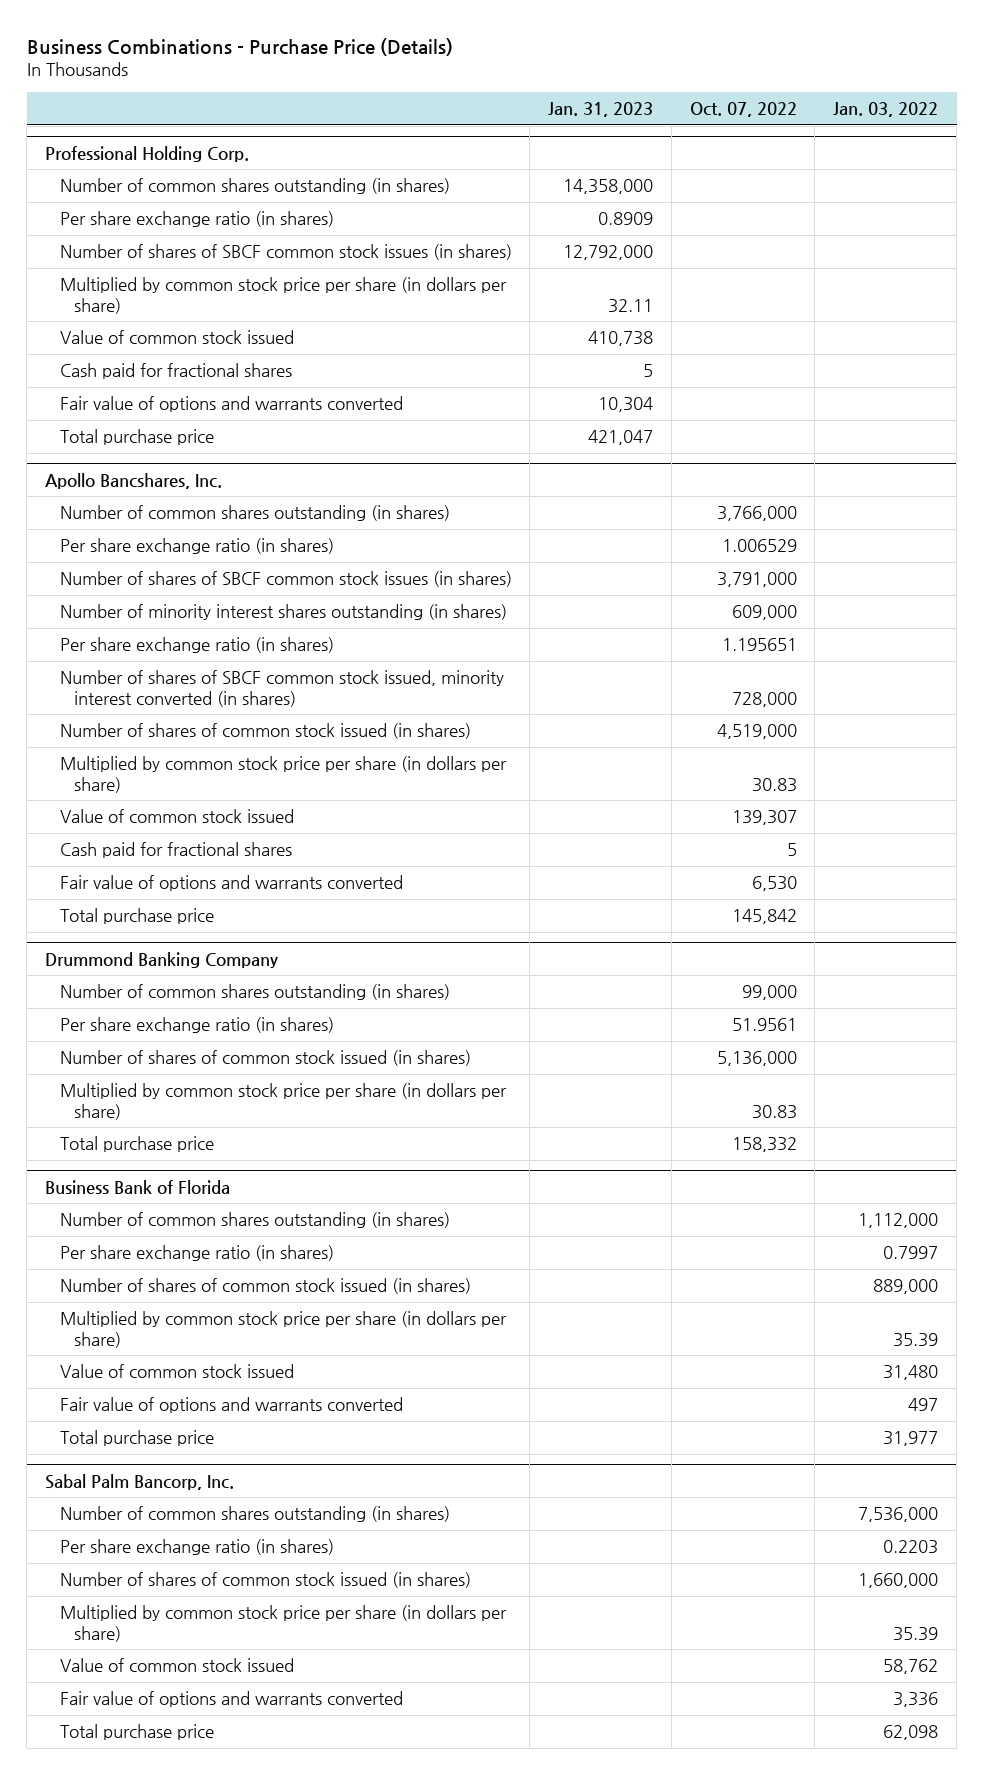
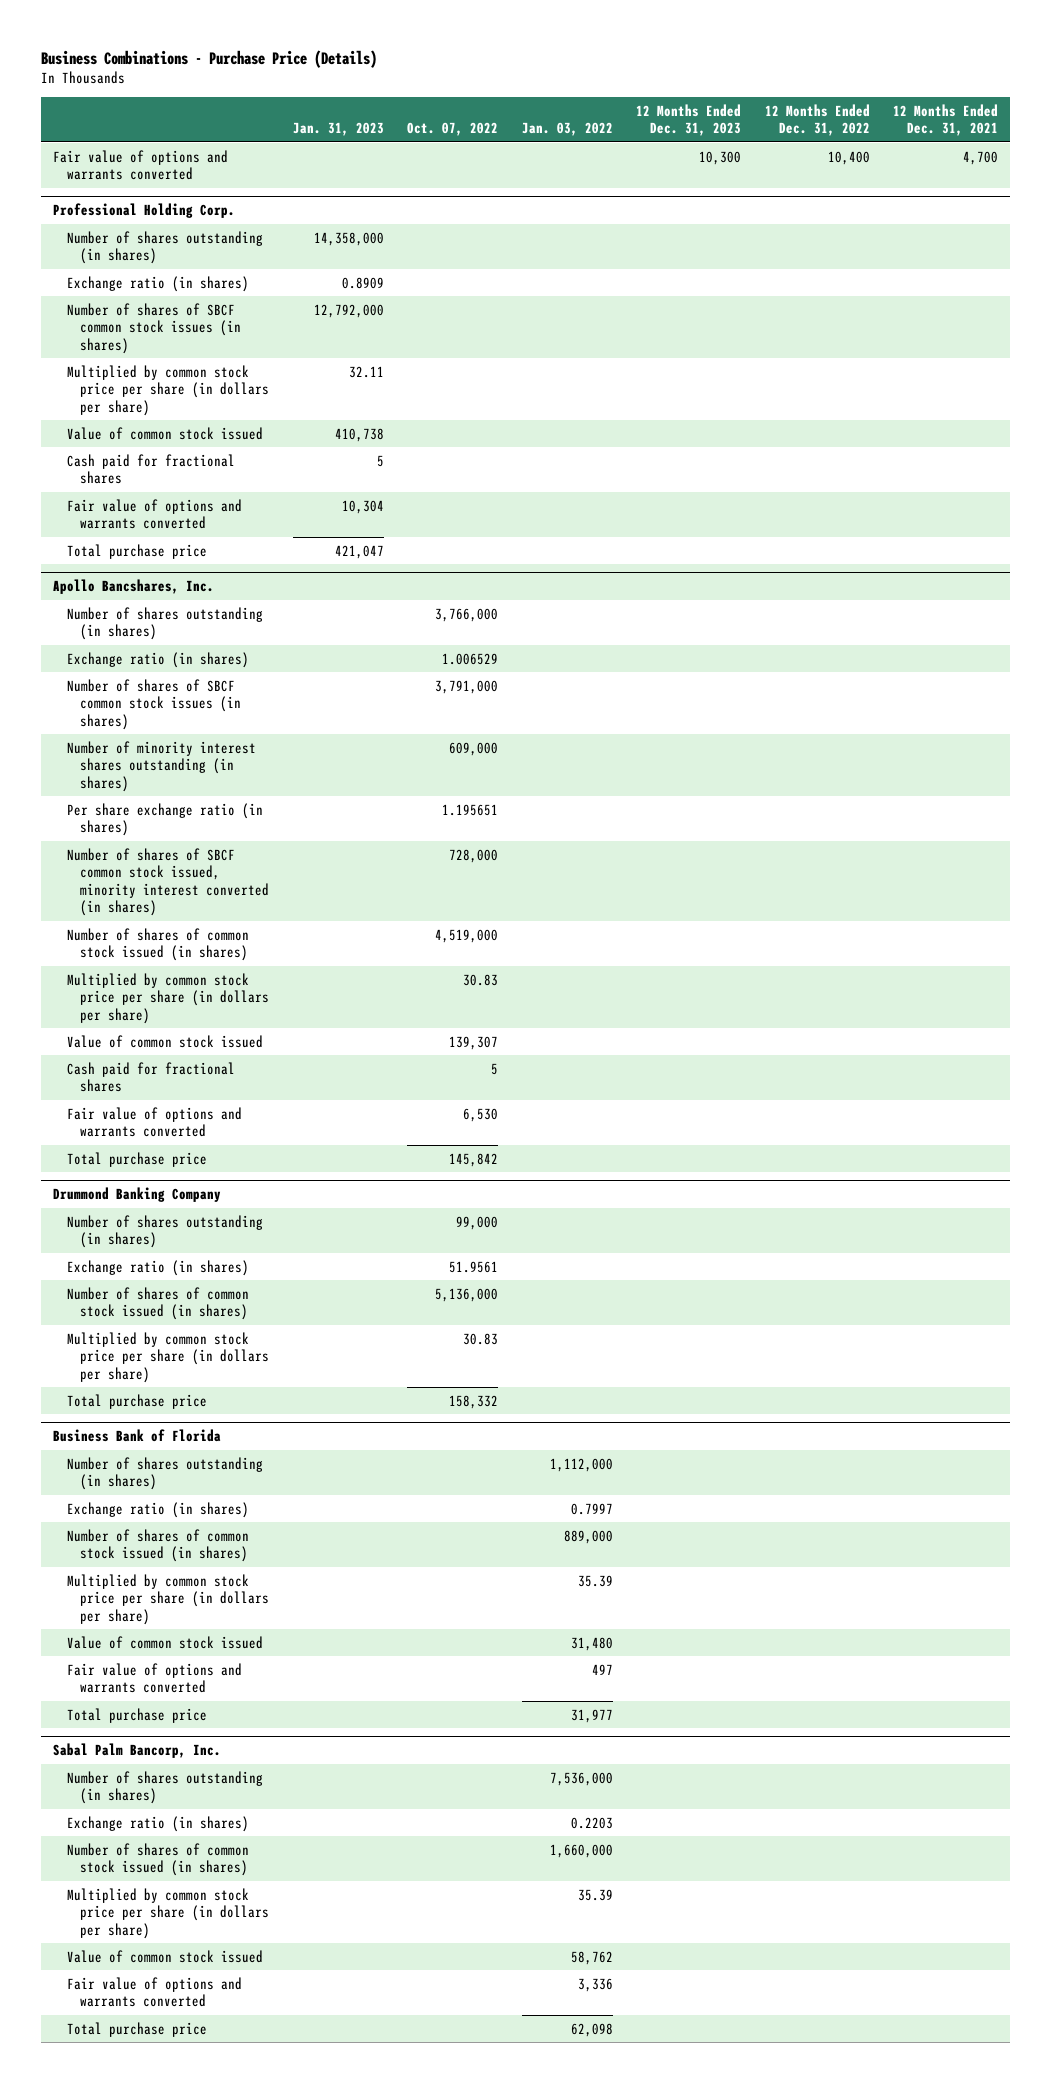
- | Jan. 31, 2023 | Oct. 07, 2022 | Jan. 03, 2022
+ | Jan. 31, 2023 | Oct. 07, 2022 | Jan. 03, 2022 | 12 Months Ended Dec. 31, 2023 | 12 Months Ended Dec. 31, 2022 | 12 Months Ended Dec. 31, 2021
+ Fair value of options and warrants converted | | | | 10,300 | 10,400 | 4,700
@ Professional Holding Corp.
- Number of common shares outstanding (in shares) | 14,358,000 | |
- Per share exchange ratio (in shares) | 0.8909 | |
+ Number of shares outstanding (in shares) | 14,358,000 | | | | |
+ Exchange ratio (in shares) | 0.8909 | | | | |
@ Apollo Bancshares, Inc.
- Number of common shares outstanding (in shares) | | 3,766,000 |
- Per share exchange ratio (in shares) | | 1.006529 |
+ Number of shares outstanding (in shares) | | 3,766,000 | | | |
+ Exchange ratio (in shares) | | 1.006529 | | | |
@ Drummond Banking Company
- Number of common shares outstanding (in shares) | | 99,000 |
- Per share exchange ratio (in shares) | | 51.9561 |
+ Number of shares outstanding (in shares) | | 99,000 | | | |
+ Exchange ratio (in shares) | | 51.9561 | | | |
@ Business Bank of Florida
- Number of common shares outstanding (in shares) | | | 1,112,000
- Per share exchange ratio (in shares) | | | 0.7997
+ Number of shares outstanding (in shares) | | | 1,112,000 | | |
+ Exchange ratio (in shares) | | | 0.7997 | | |
@ Sabal Palm Bancorp, Inc.
- Number of common shares outstanding (in shares) | | | 7,536,000
- Per share exchange ratio (in shares) | | | 0.2203
+ Number of shares outstanding (in shares) | | | 7,536,000 | | |
+ Exchange ratio (in shares) | | | 0.2203 | | |

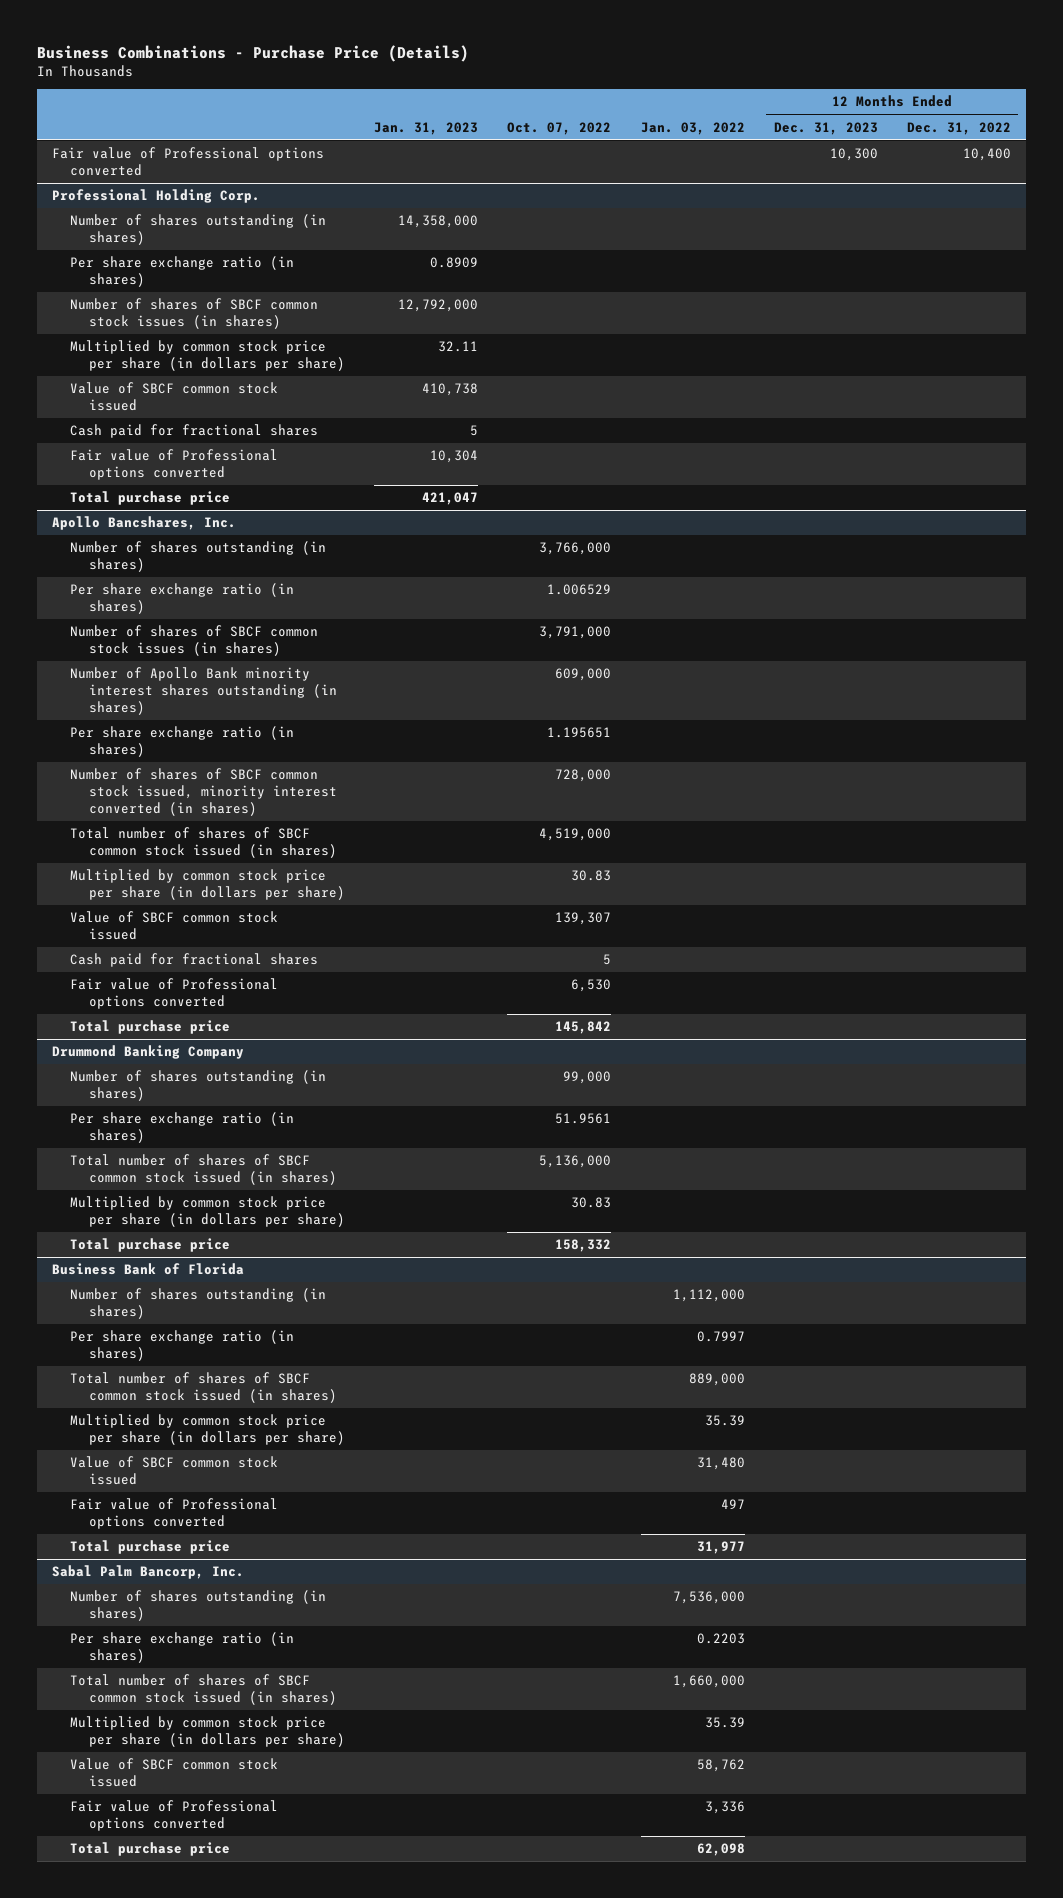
- | Jan. 31, 2023 | Oct. 07, 2022 | Jan. 03, 2022 | 12 Months Ended Dec. 31, 2023 | 12 Months Ended Dec. 31, 2022 | 12 Months Ended Dec. 31, 2021
+ | Jan. 31, 2023 | Oct. 07, 2022 | Jan. 03, 2022 | 12 Months Ended Dec. 31, 2023 | 12 Months Ended Dec. 31, 2022
- Fair value of options and warrants converted | | | | 10,300 | 10,400 | 4,700
+ Fair value of Professional options converted | | | | 10,300 | 10,400
@ Professional Holding Corp.
- Exchange ratio (in shares) | 0.8909 | | | | |
+ Per share exchange ratio (in shares) | 0.8909 | | | |
- Value of common stock issued | 410,738 | | | | |
+ Value of SBCF common stock issued | 410,738 | | | |
- Fair value of options and warrants converted | 10,304 | | | | |
+ Fair value of Professional options converted | 10,304 | | | |
@ Apollo Bancshares, Inc.
- Exchange ratio (in shares) | | 1.006529 | | | |
+ Per share exchange ratio (in shares) | | 1.006529 | | |
- Number of minority interest shares outstanding (in shares) | | 609,000 | | | |
+ Number of Apollo Bank minority interest shares outstanding (in shares) | | 609,000 | | |
- Number of shares of common stock issued (in shares) | | 4,519,000 | | | |
+ Total number of shares of SBCF common stock issued (in shares) | | 4,519,000 | | |
- Value of common stock issued | | 139,307 | | | |
+ Value of SBCF common stock issued | | 139,307 | | |
- Fair value of options and warrants converted | | 6,530 | | | |
+ Fair value of Professional options converted | | 6,530 | | |
@ Drummond Banking Company
- Exchange ratio (in shares) | | 51.9561 | | | |
- Number of shares of common stock issued (in shares) | | 5,136,000 | | | |
+ Per share exchange ratio (in shares) | | 51.9561 | | |
+ Total number of shares of SBCF common stock issued (in shares) | | 5,136,000 | | |
@ Business Bank of Florida
- Exchange ratio (in shares) | | | 0.7997 | | |
- Number of shares of common stock issued (in shares) | | | 889,000 | | |
+ Per share exchange ratio (in shares) | | | 0.7997 | |
+ Total number of shares of SBCF common stock issued (in shares) | | | 889,000 | |
- Value of common stock issued | | | 31,480 | | |
- Fair value of options and warrants converted | | | 497 | | |
+ Value of SBCF common stock issued | | | 31,480 | |
+ Fair value of Professional options converted | | | 497 | |
@ Sabal Palm Bancorp, Inc.
- Exchange ratio (in shares) | | | 0.2203 | | |
- Number of shares of common stock issued (in shares) | | | 1,660,000 | | |
+ Per share exchange ratio (in shares) | | | 0.2203 | |
+ Total number of shares of SBCF common stock issued (in shares) | | | 1,660,000 | |
- Value of common stock issued | | | 58,762 | | |
- Fair value of options and warrants converted | | | 3,336 | | |
+ Value of SBCF common stock issued | | | 58,762 | |
+ Fair value of Professional options converted | | | 3,336 | |

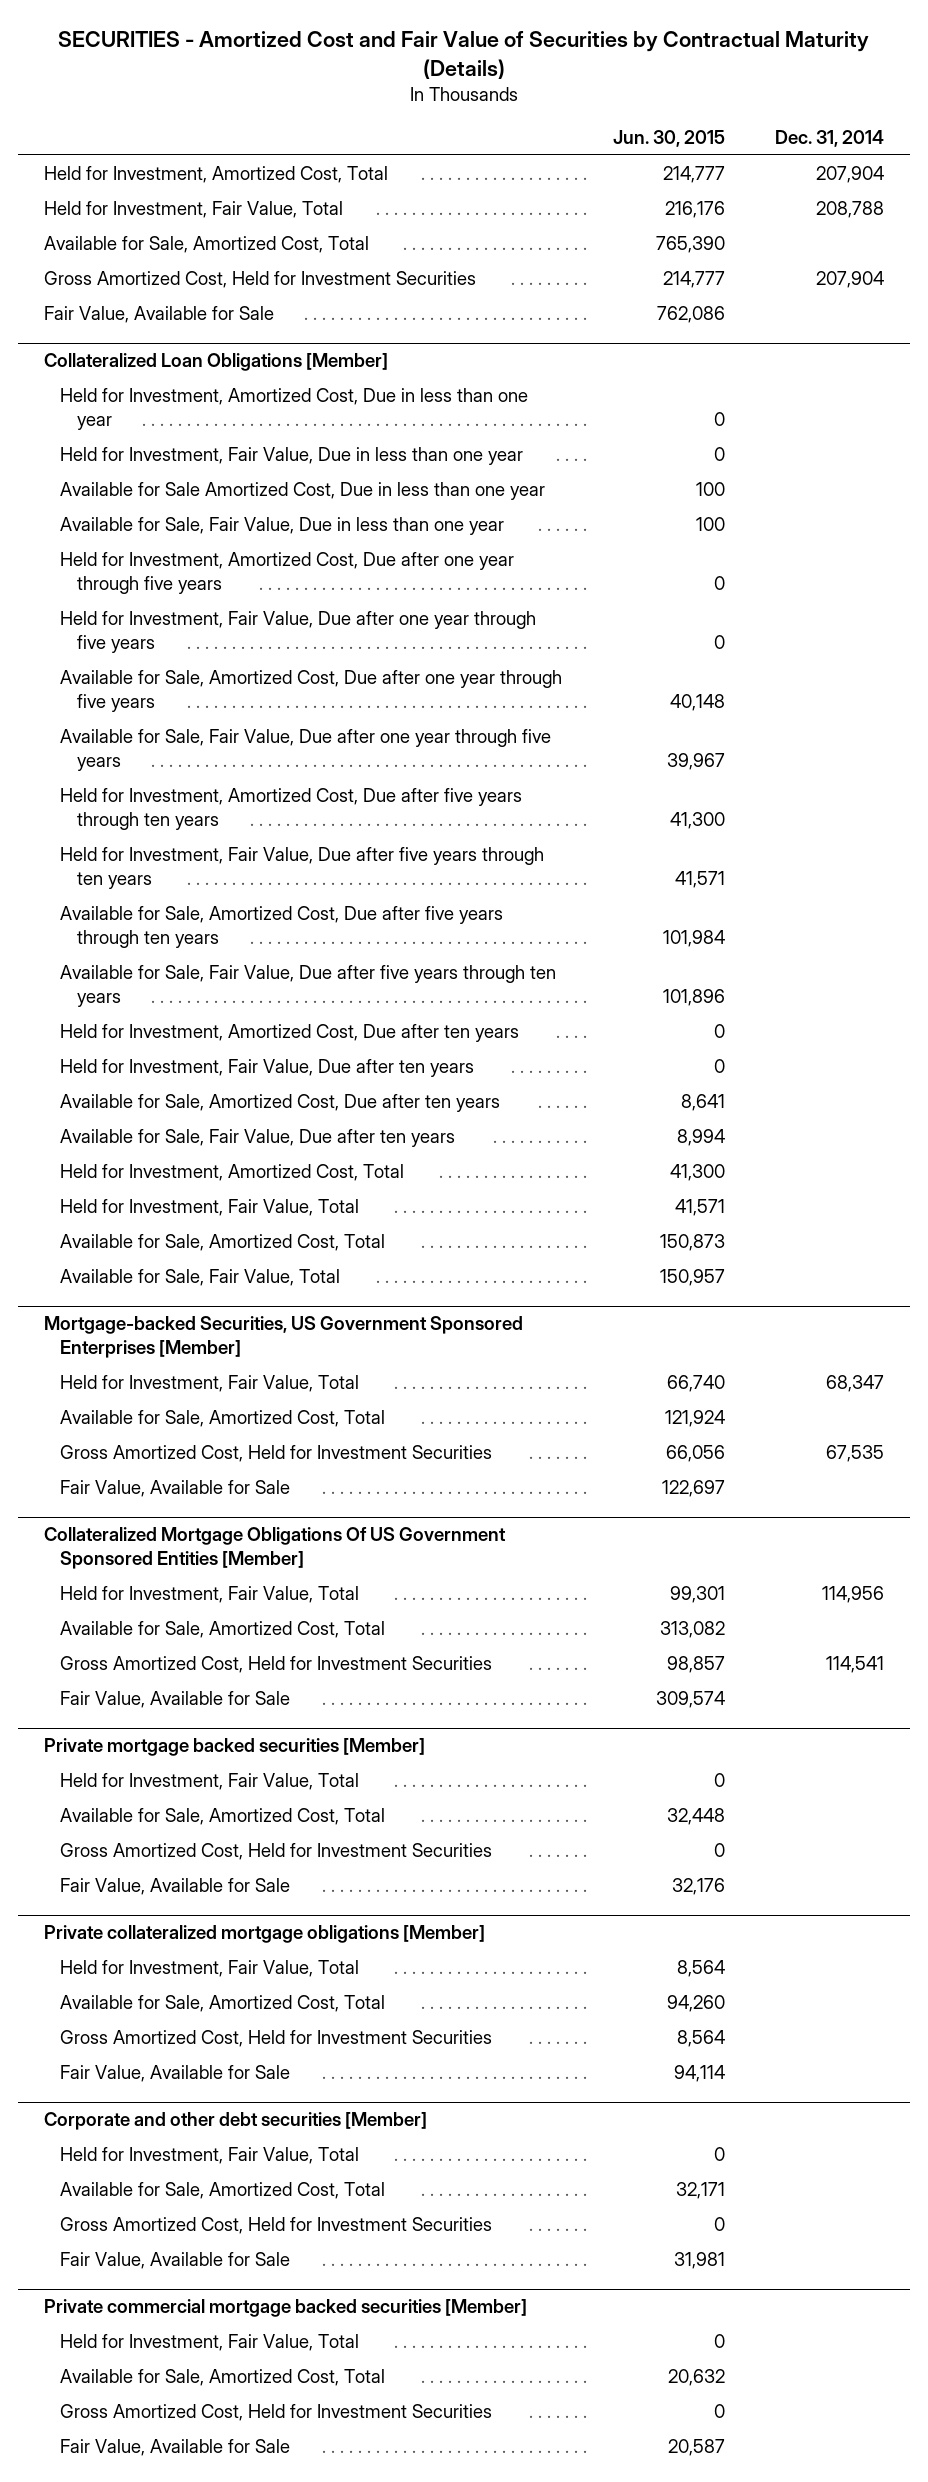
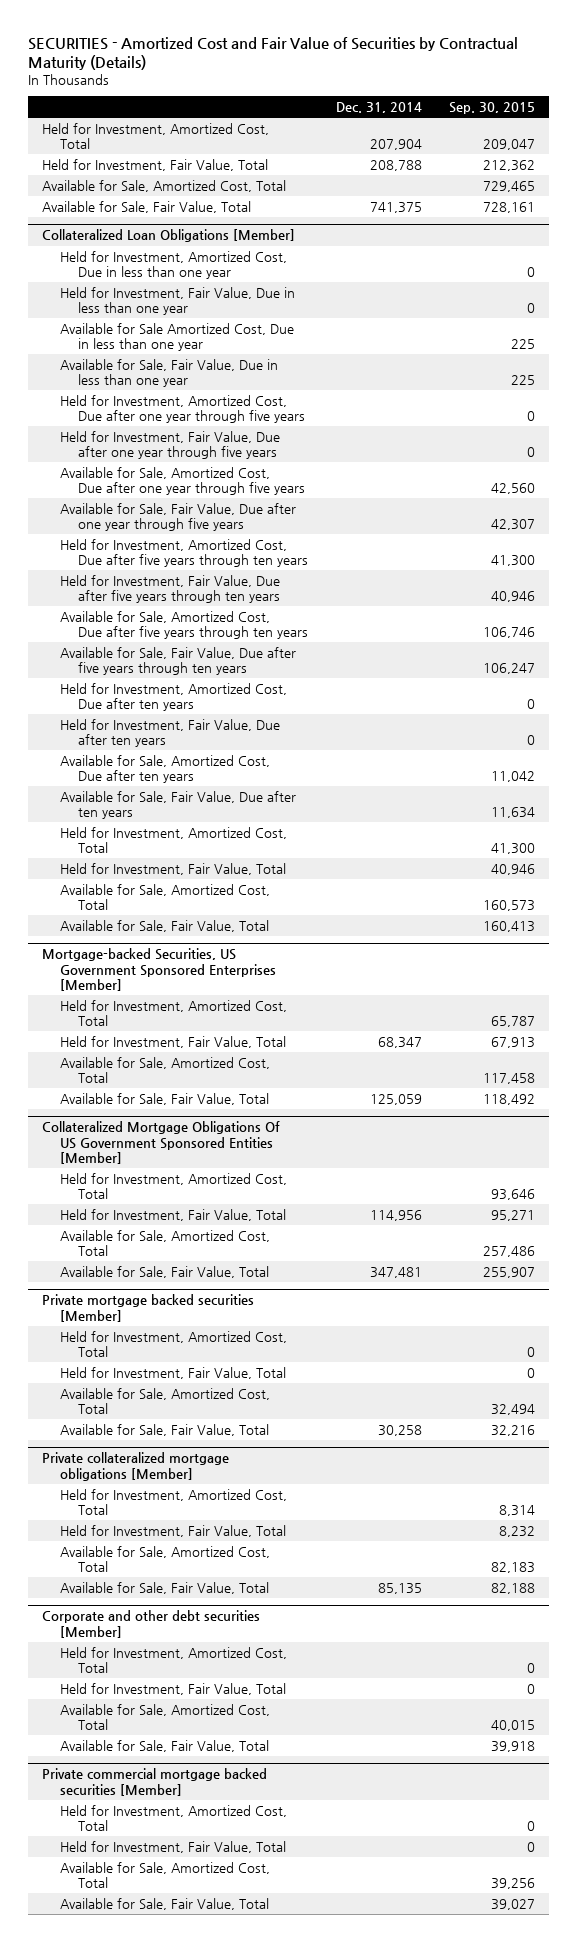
- | Jun. 30, 2015 | Dec. 31, 2014
+ | Dec. 31, 2014 | Sep. 30, 2015
- Gross Amortized Cost, Held for Investment Securities | 214,777 | 207,904
- Fair Value, Available for Sale | 762,086 |
+ Available for Sale, Fair Value, Total | 741,375 | 728,161
@ Mortgage-backed Securities, US Government Sponsored Enterprises [Member]
+ Held for Investment, Amortized Cost, Total | | 65,787
- Gross Amortized Cost, Held for Investment Securities | 66,056 | 67,535
- Fair Value, Available for Sale | 122,697 |
+ Available for Sale, Fair Value, Total | 125,059 | 118,492
@ Collateralized Mortgage Obligations Of US Government Sponsored Entities [Member]
+ Held for Investment, Amortized Cost, Total | | 93,646
- Gross Amortized Cost, Held for Investment Securities | 98,857 | 114,541
- Fair Value, Available for Sale | 309,574 |
+ Available for Sale, Fair Value, Total | 347,481 | 255,907
@ Private mortgage backed securities [Member]
+ Held for Investment, Amortized Cost, Total | | 0
- Gross Amortized Cost, Held for Investment Securities | 0 |
- Fair Value, Available for Sale | 32,176 |
+ Available for Sale, Fair Value, Total | 30,258 | 32,216
@ Private collateralized mortgage obligations [Member]
+ Held for Investment, Amortized Cost, Total | | 8,314
- Gross Amortized Cost, Held for Investment Securities | 8,564 |
- Fair Value, Available for Sale | 94,114 |
+ Available for Sale, Fair Value, Total | 85,135 | 82,188
@ Corporate and other debt securities [Member]
+ Held for Investment, Amortized Cost, Total | | 0
- Gross Amortized Cost, Held for Investment Securities | 0 |
- Fair Value, Available for Sale | 31,981 |
+ Available for Sale, Fair Value, Total | | 39,918
@ Private commercial mortgage backed securities [Member]
+ Held for Investment, Amortized Cost, Total | | 0
- Gross Amortized Cost, Held for Investment Securities | 0 |
- Fair Value, Available for Sale | 20,587 |
+ Available for Sale, Fair Value, Total | | 39,027

